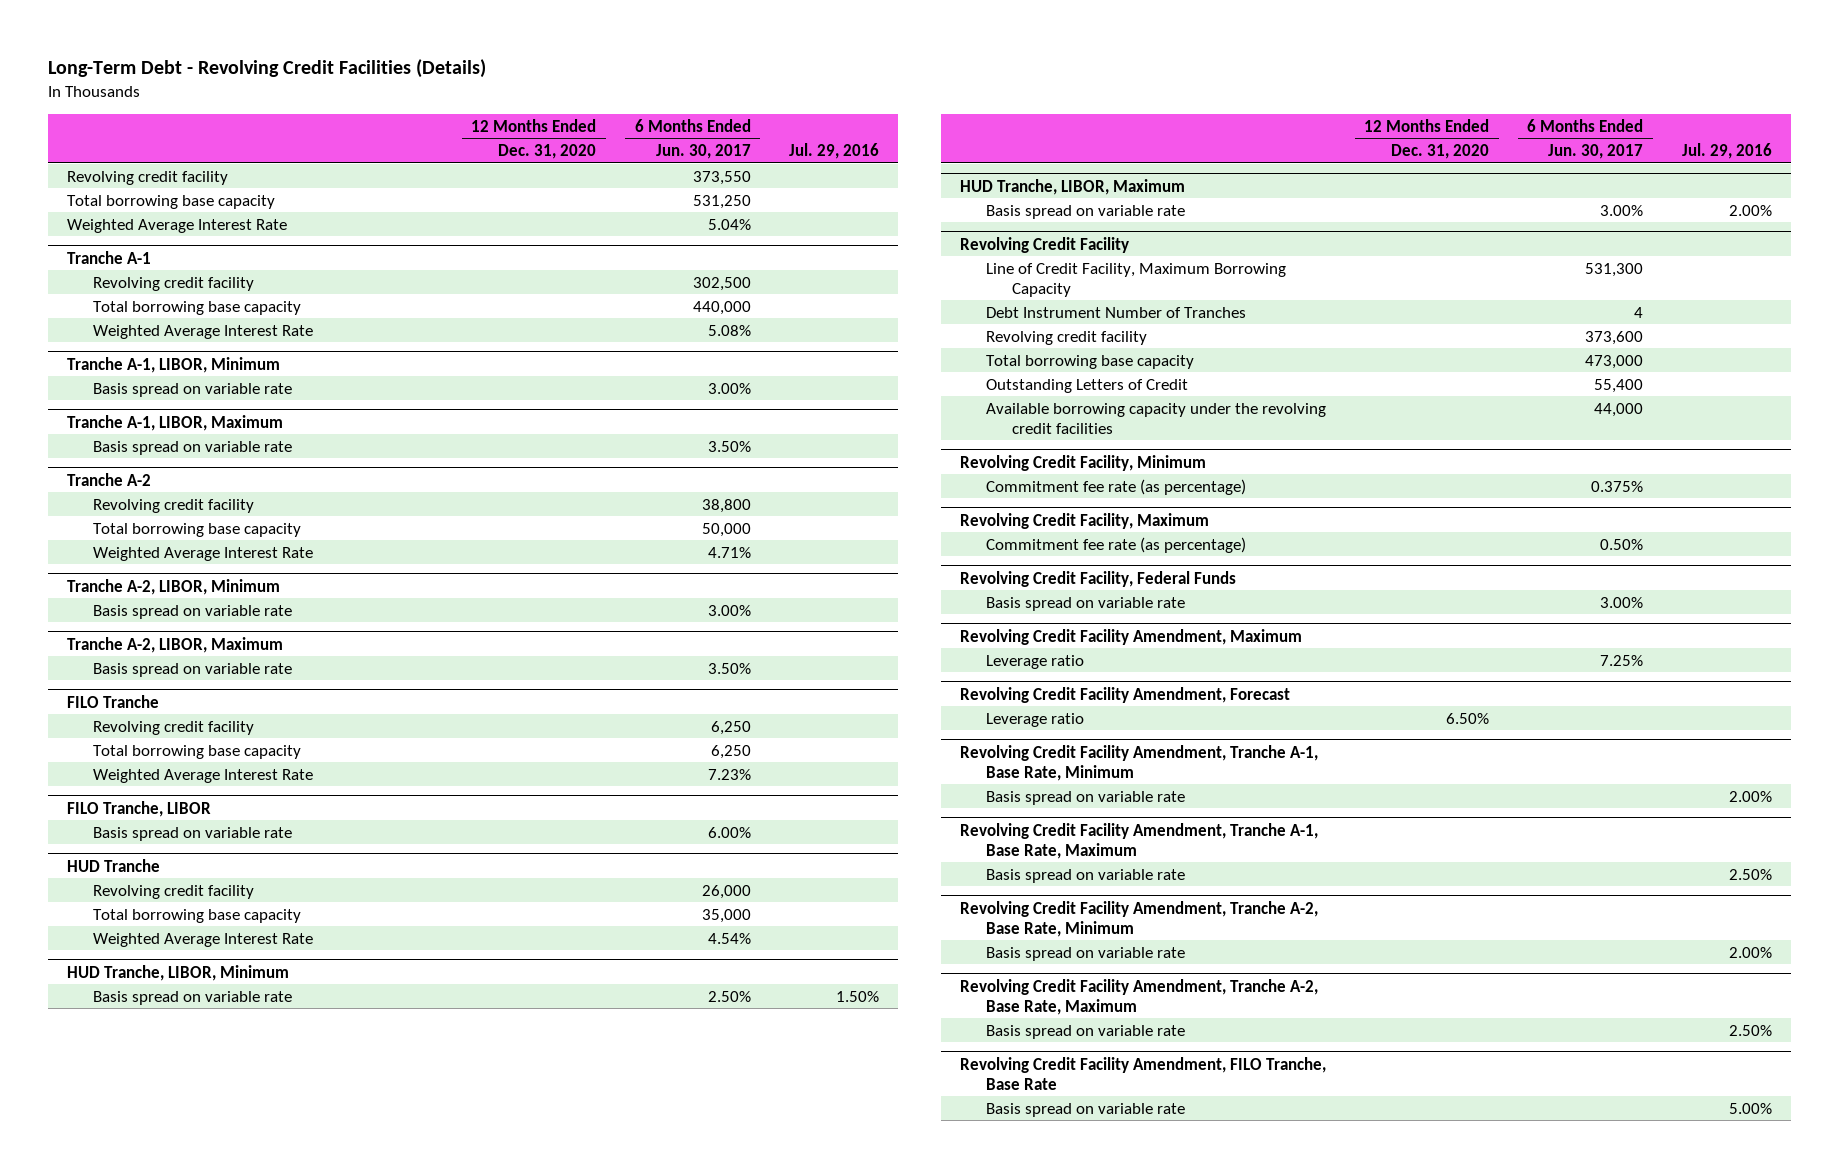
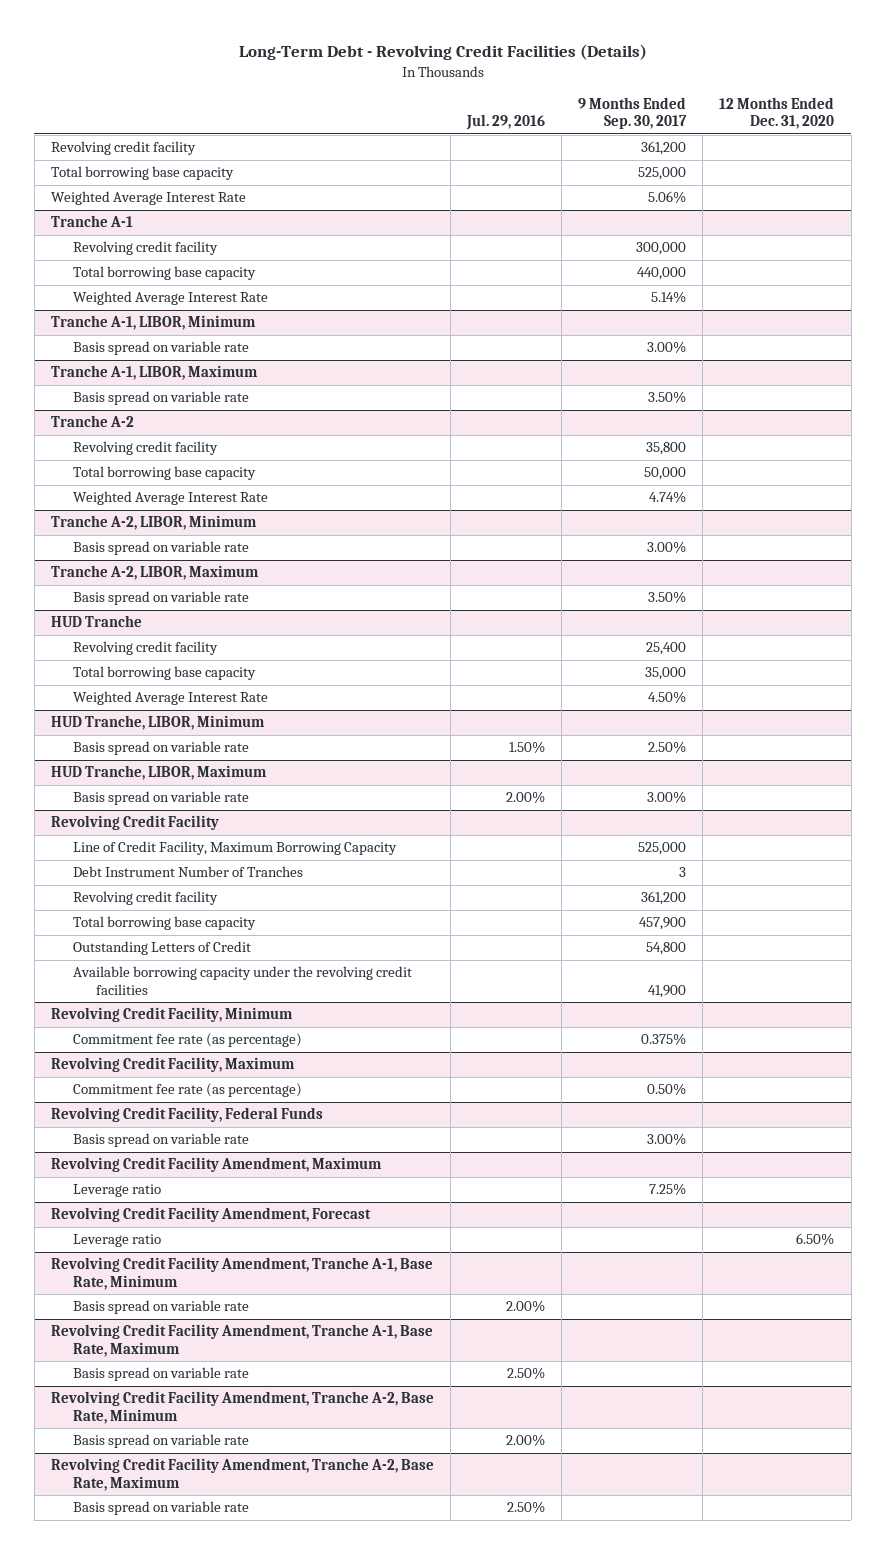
- | 12 Months Ended Dec. 31, 2020 | 6 Months Ended Jun. 30, 2017 | Jul. 29, 2016
+ | Jul. 29, 2016 | 9 Months Ended Sep. 30, 2017 | 12 Months Ended Dec. 31, 2020
- FILO Tranche
- Revolving credit facility | | 6,250 |
- Total borrowing base capacity | | 6,250 |
- Weighted Average Interest Rate | | 7.23% |
- FILO Tranche, LIBOR
- Basis spread on variable rate | | 6.00% |
- Revolving Credit Facility Amendment, FILO Tranche, Base Rate
- Basis spread on variable rate | | | 5.00%

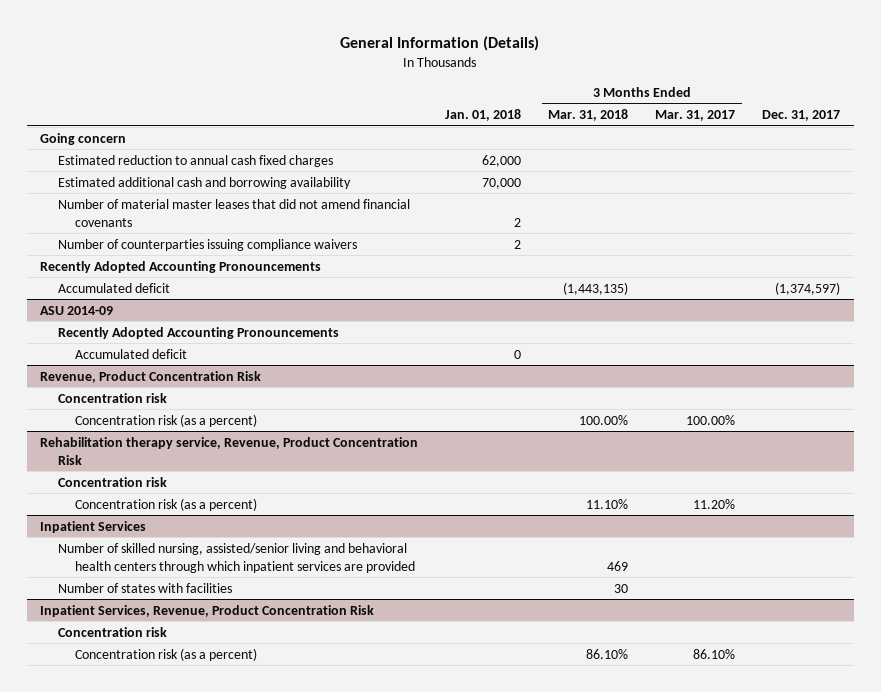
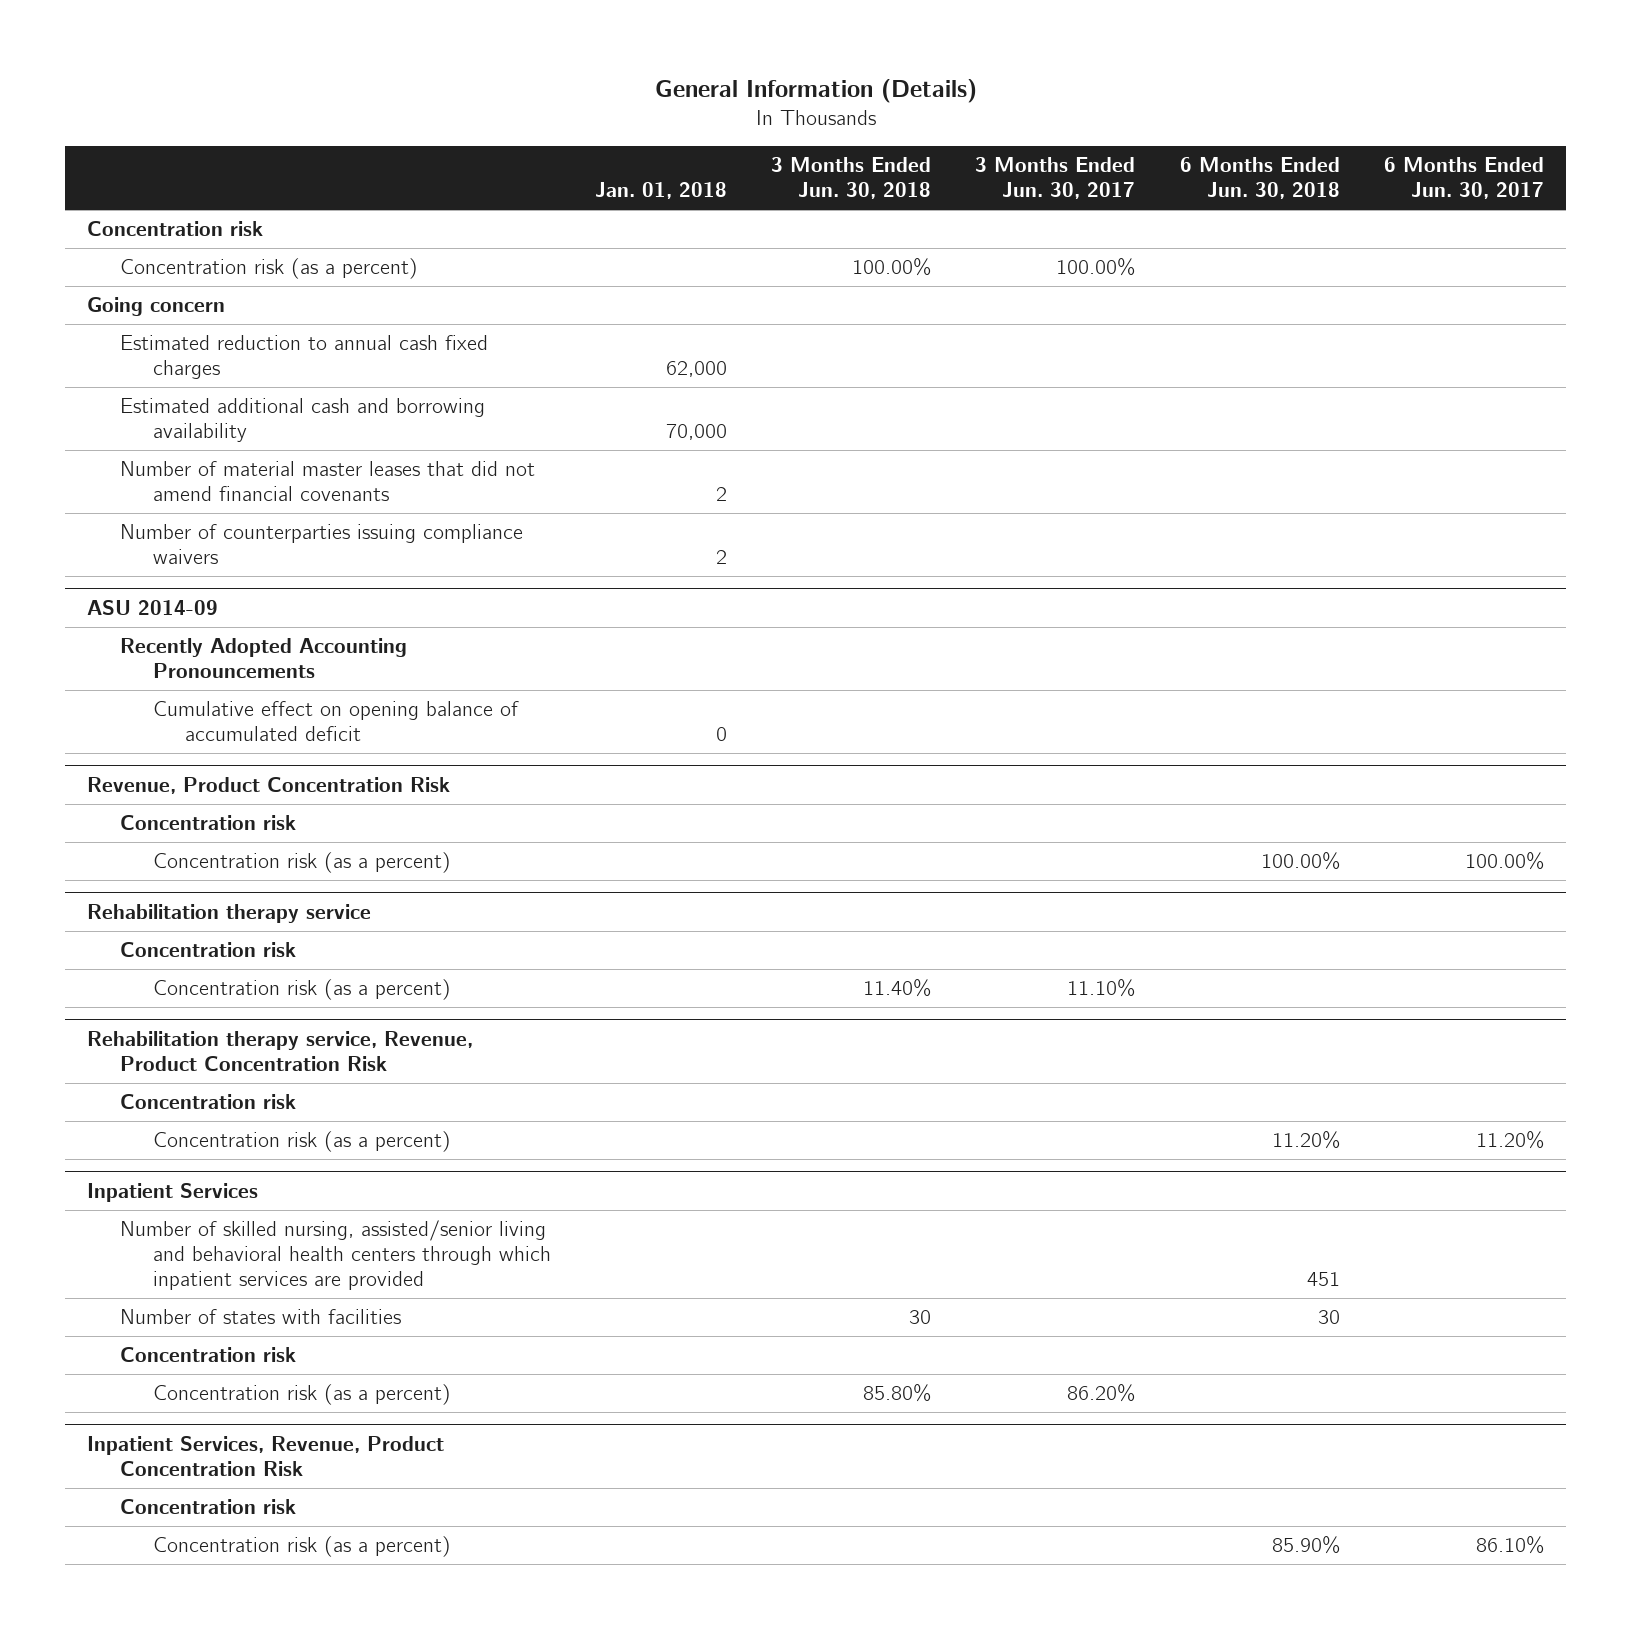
- | Jan. 01, 2018 | 3 Months Ended Mar. 31, 2018 | 3 Months Ended Mar. 31, 2017 | Dec. 31, 2017
+ | Jan. 01, 2018 | 3 Months Ended Jun. 30, 2018 | 3 Months Ended Jun. 30, 2017 | 6 Months Ended Jun. 30, 2018 | 6 Months Ended Jun. 30, 2017
+ Concentration risk
+ Concentration risk (as a percent) | | 100.00% | 100.00% | |
- Recently Adopted Accounting Pronouncements
- Accumulated deficit | | (1,443,135) | | (1,374,597)
@ ASU 2014-09
- Accumulated deficit | 0 | | |
+ Cumulative effect on opening balance of accumulated deficit | 0 | | | |
+ Rehabilitation therapy service
+ Concentration risk
+ Concentration risk (as a percent) | | 11.40% | 11.10% | |
@ Inpatient Services
+ Concentration risk
+ Concentration risk (as a percent) | | 85.80% | 86.20% | |

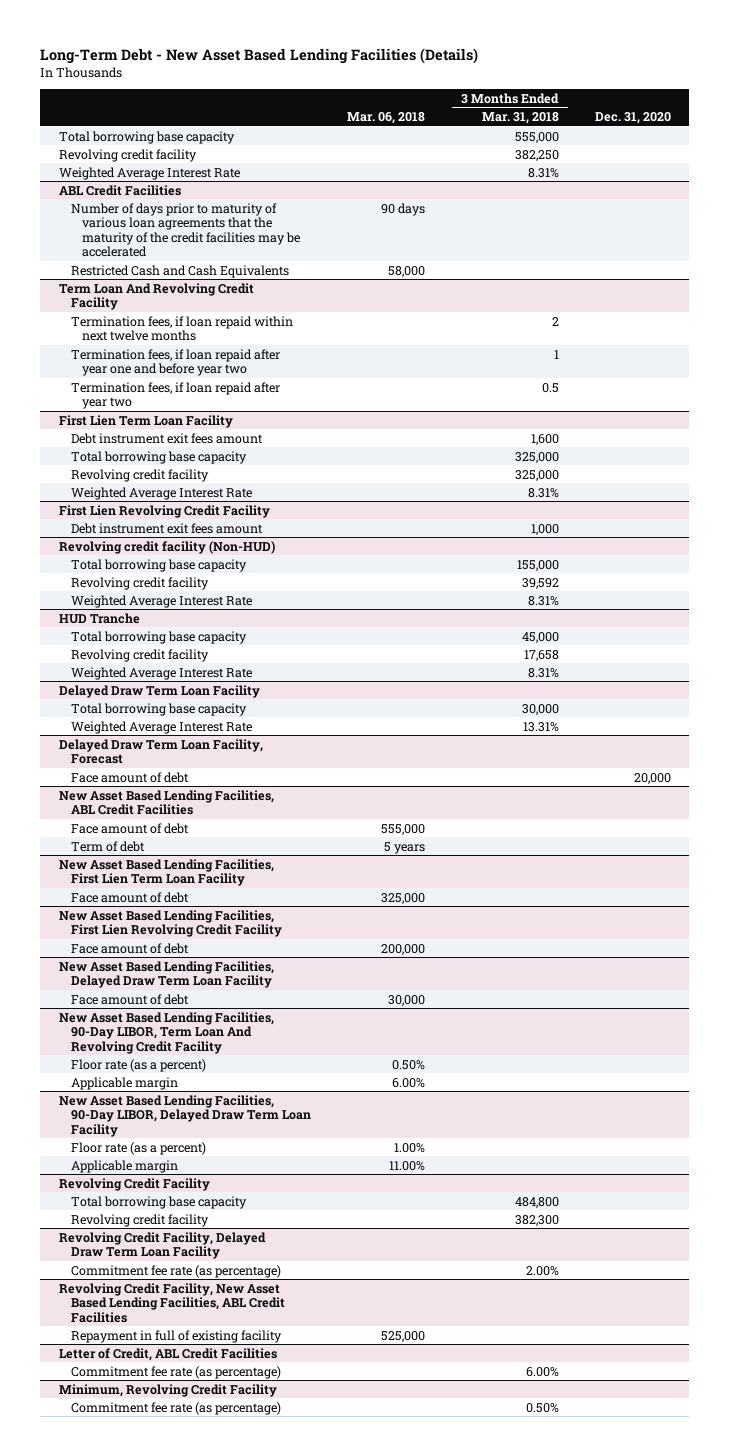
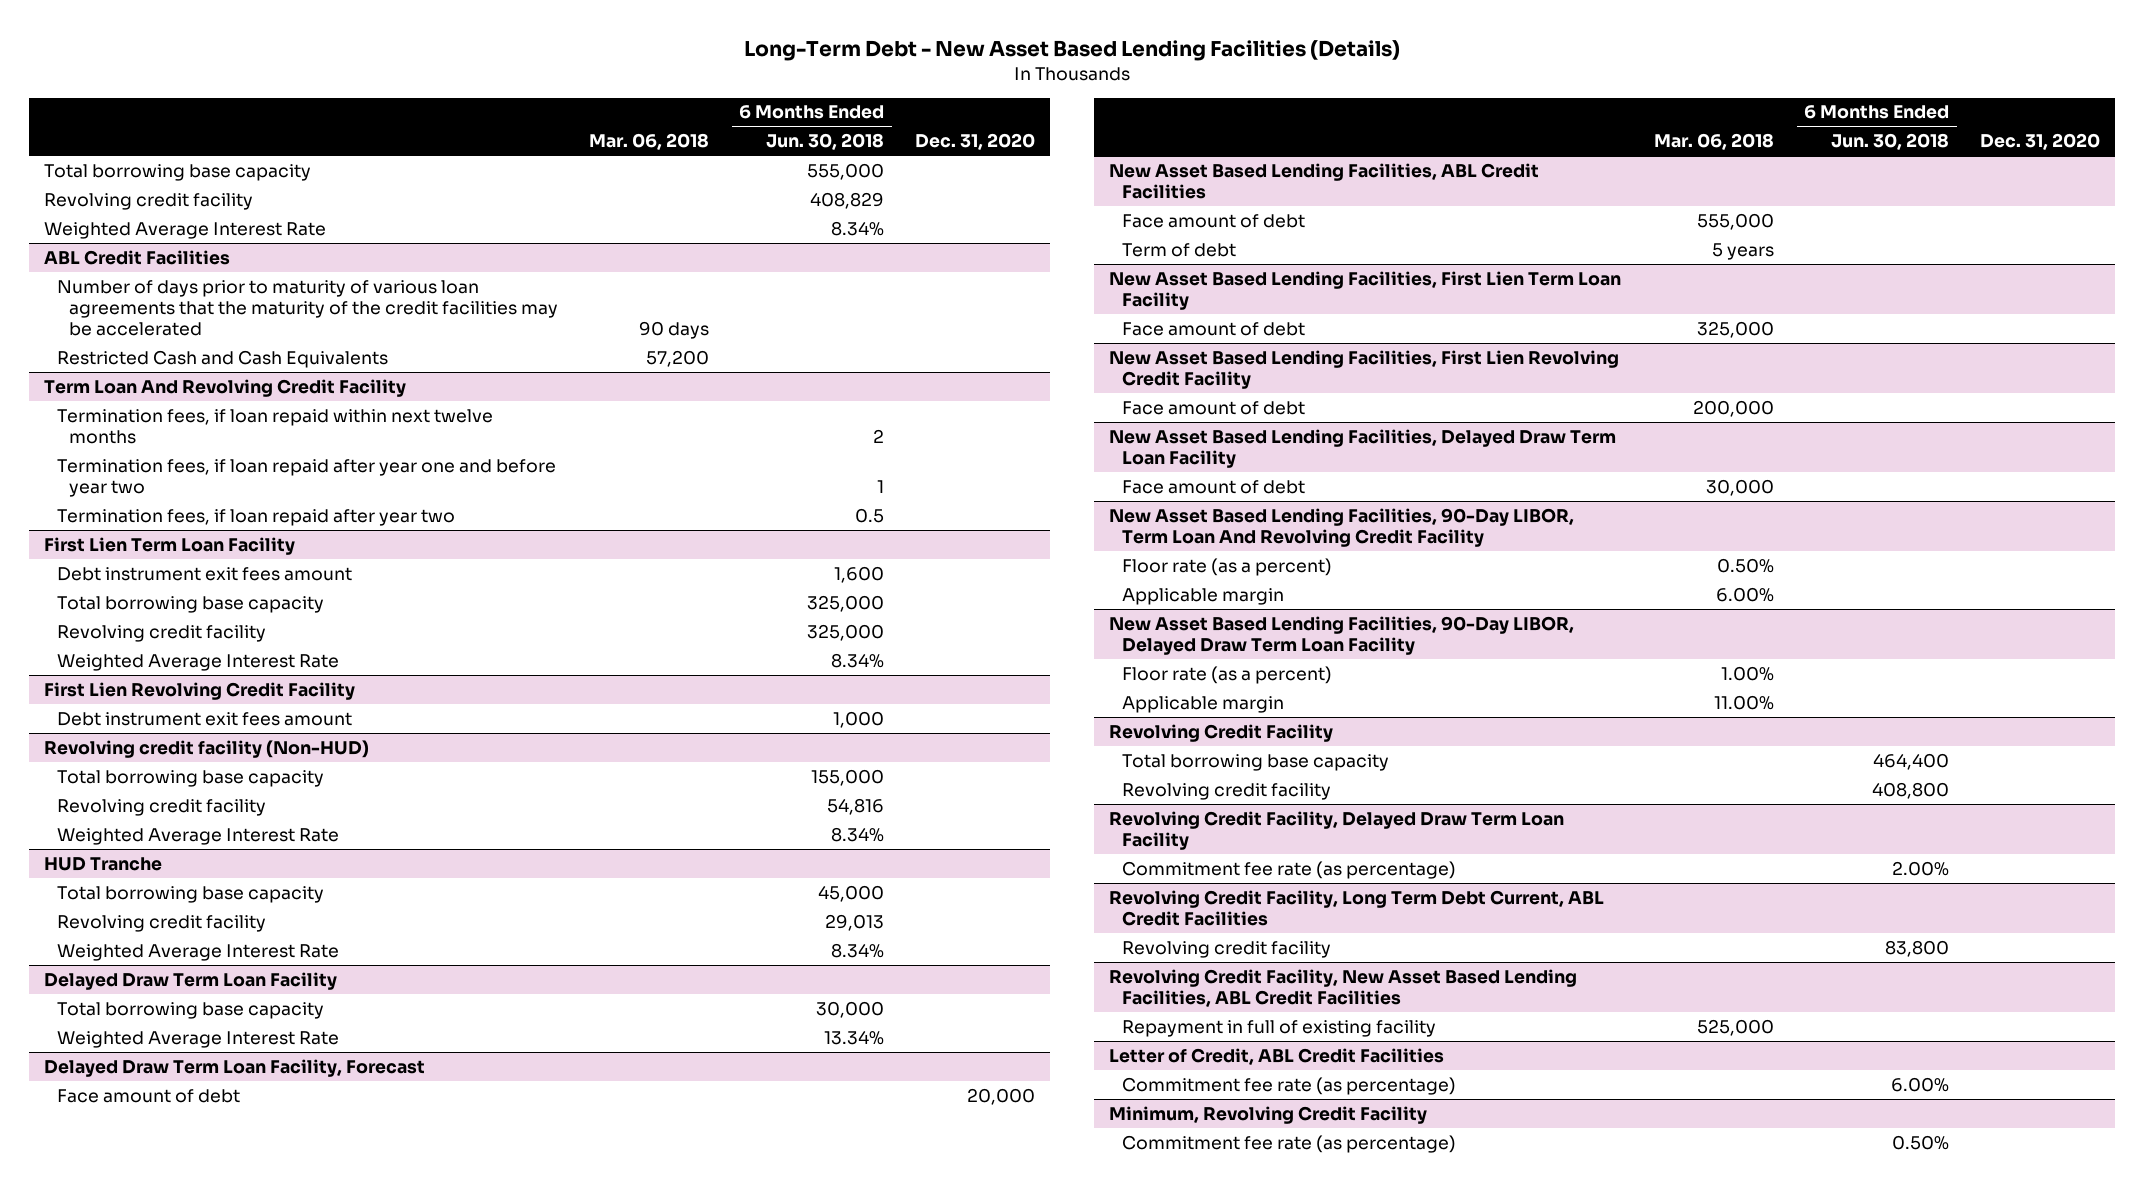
- | Mar. 06, 2018 | 3 Months Ended Mar. 31, 2018 | Dec. 31, 2020
+ | Mar. 06, 2018 | 6 Months Ended Jun. 30, 2018 | Dec. 31, 2020
@ ABL Credit Facilities
- Restricted Cash and Cash Equivalents | 58,000 | |
+ Restricted Cash and Cash Equivalents | 57,200 | |
+ Revolving Credit Facility, Long Term Debt Current, ABL Credit Facilities
+ Revolving credit facility | | 83,800 |

